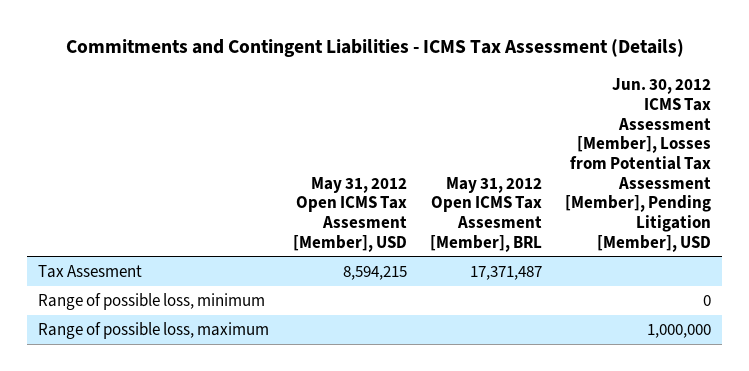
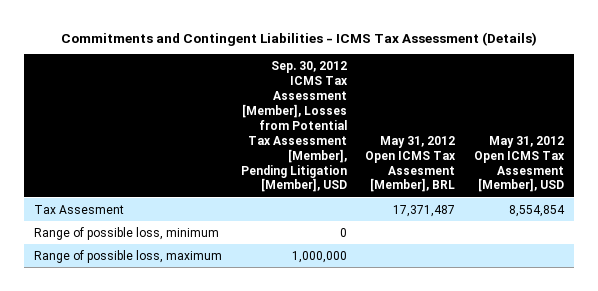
- | May 31, 2012 Open ICMS Tax Assesment [Member], USD | May 31, 2012 Open ICMS Tax Assesment [Member], BRL | Jun. 30, 2012 ICMS Tax Assessment [Member], Losses from Potential Tax Assessment [Member], Pending Litigation [Member], USD
+ | Sep. 30, 2012 ICMS Tax Assessment [Member], Losses from Potential Tax Assessment [Member], Pending Litigation [Member], USD | May 31, 2012 Open ICMS Tax Assesment [Member], BRL | May 31, 2012 Open ICMS Tax Assesment [Member], USD
- Tax Assesment | 8,594,215 | 17,371,487 |
+ Tax Assesment | | 17,371,487 | 8,554,854

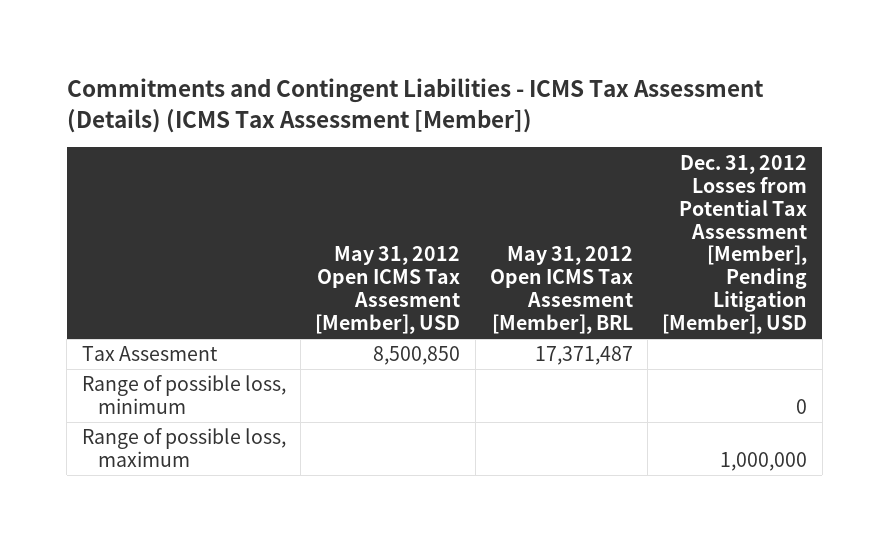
- Commitments and Contingent Liabilities - ICMS Tax Assessment (Details)
+ Commitments and Contingent Liabilities - ICMS Tax Assessment (Details) (ICMS Tax Assessment [Member])
- | Sep. 30, 2012 ICMS Tax Assessment [Member], Losses from Potential Tax Assessment [Member], Pending Litigation [Member], USD | May 31, 2012 Open ICMS Tax Assesment [Member], BRL | May 31, 2012 Open ICMS Tax Assesment [Member], USD
+ | May 31, 2012 Open ICMS Tax Assesment [Member], USD | May 31, 2012 Open ICMS Tax Assesment [Member], BRL | Dec. 31, 2012 Losses from Potential Tax Assessment [Member], Pending Litigation [Member], USD
- Tax Assesment | | 17,371,487 | 8,554,854
+ Tax Assesment | 8,500,850 | 17,371,487 |

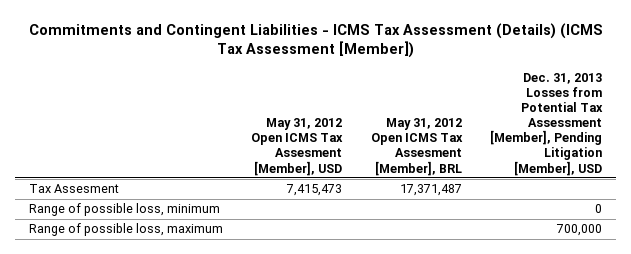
- | May 31, 2012 Open ICMS Tax Assesment [Member], USD | May 31, 2012 Open ICMS Tax Assesment [Member], BRL | Dec. 31, 2012 Losses from Potential Tax Assessment [Member], Pending Litigation [Member], USD
+ | May 31, 2012 Open ICMS Tax Assesment [Member], USD | May 31, 2012 Open ICMS Tax Assesment [Member], BRL | Dec. 31, 2013 Losses from Potential Tax Assessment [Member], Pending Litigation [Member], USD
- Tax Assesment | 8,500,850 | 17,371,487 |
+ Tax Assesment | 7,415,473 | 17,371,487 |

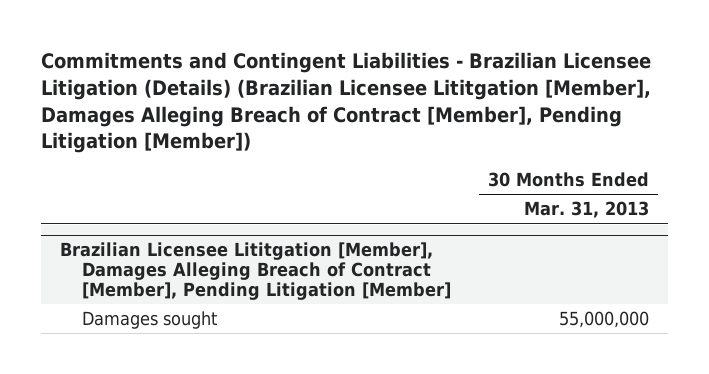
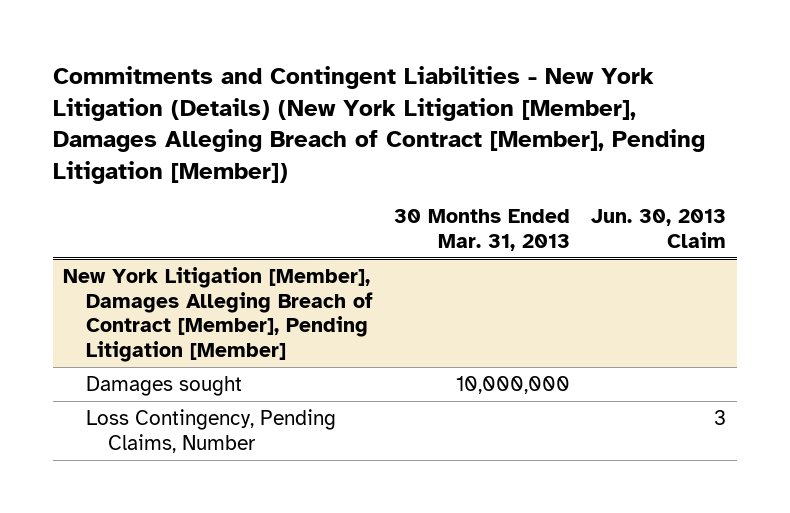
- Commitments and Contingent Liabilities - Brazilian Licensee Litigation (Details) (Brazilian Licensee Lititgation [Member], Damages Alleging Breach of Contract [Member], Pending Litigation [Member])
+ Commitments and Contingent Liabilities - New York Litigation (Details) (New York Litigation [Member], Damages Alleging Breach of Contract [Member], Pending Litigation [Member])
- | 30 Months Ended Mar. 31, 2013
+ | 30 Months Ended Mar. 31, 2013 | Jun. 30, 2013 Claim
- Brazilian Licensee Lititgation [Member], Damages Alleging Breach of Contract [Member], Pending Litigation [Member]
- Damages sought | 55,000,000
+ New York Litigation [Member], Damages Alleging Breach of Contract [Member], Pending Litigation [Member]
+ Damages sought | 10,000,000 |
+ Loss Contingency, Pending Claims, Number | | 3

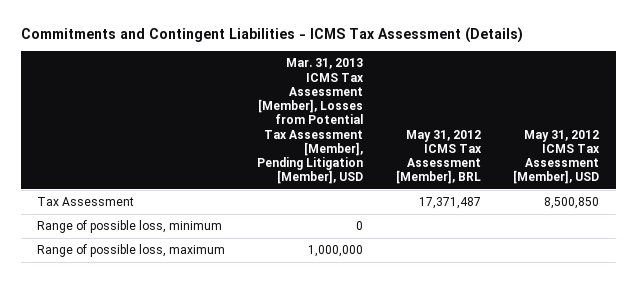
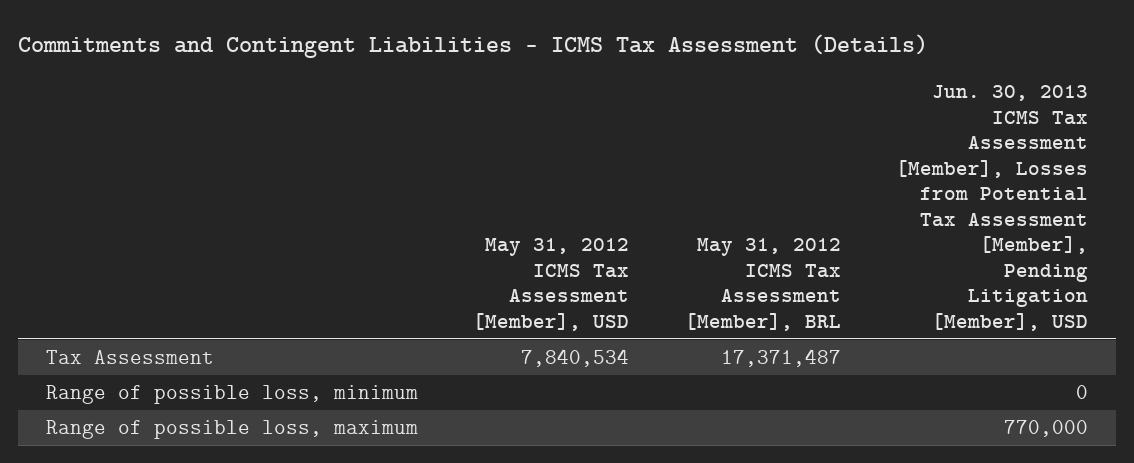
- | Mar. 31, 2013 ICMS Tax Assessment [Member], Losses from Potential Tax Assessment [Member], Pending Litigation [Member], USD | May 31, 2012 ICMS Tax Assessment [Member], BRL | May 31, 2012 ICMS Tax Assessment [Member], USD
+ | May 31, 2012 ICMS Tax Assessment [Member], USD | May 31, 2012 ICMS Tax Assessment [Member], BRL | Jun. 30, 2013 ICMS Tax Assessment [Member], Losses from Potential Tax Assessment [Member], Pending Litigation [Member], USD
- Tax Assessment | | 17,371,487 | 8,500,850
+ Tax Assessment | 7,840,534 | 17,371,487 |

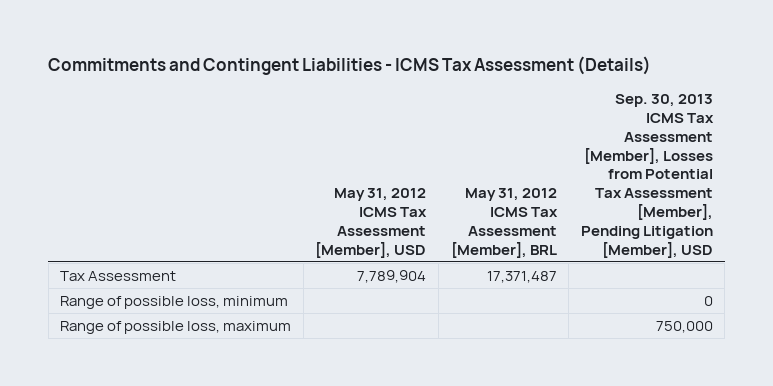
- | May 31, 2012 ICMS Tax Assessment [Member], USD | May 31, 2012 ICMS Tax Assessment [Member], BRL | Jun. 30, 2013 ICMS Tax Assessment [Member], Losses from Potential Tax Assessment [Member], Pending Litigation [Member], USD
+ | May 31, 2012 ICMS Tax Assessment [Member], USD | May 31, 2012 ICMS Tax Assessment [Member], BRL | Sep. 30, 2013 ICMS Tax Assessment [Member], Losses from Potential Tax Assessment [Member], Pending Litigation [Member], USD
- Tax Assessment | 7,840,534 | 17,371,487 |
+ Tax Assessment | 7,789,904 | 17,371,487 |

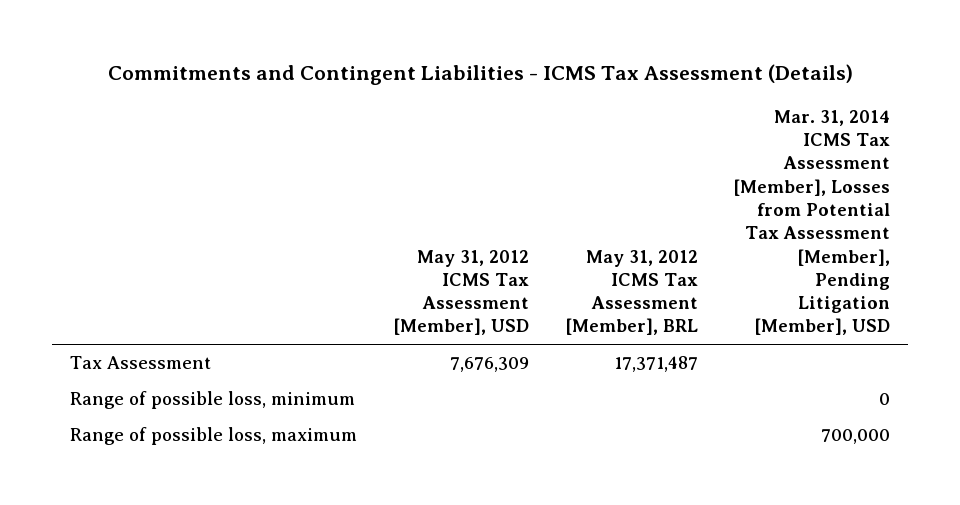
- | May 31, 2012 ICMS Tax Assessment [Member], USD | May 31, 2012 ICMS Tax Assessment [Member], BRL | Sep. 30, 2013 ICMS Tax Assessment [Member], Losses from Potential Tax Assessment [Member], Pending Litigation [Member], USD
+ | May 31, 2012 ICMS Tax Assessment [Member], USD | May 31, 2012 ICMS Tax Assessment [Member], BRL | Mar. 31, 2014 ICMS Tax Assessment [Member], Losses from Potential Tax Assessment [Member], Pending Litigation [Member], USD
- Tax Assessment | 7,789,904 | 17,371,487 |
+ Tax Assessment | 7,676,309 | 17,371,487 |

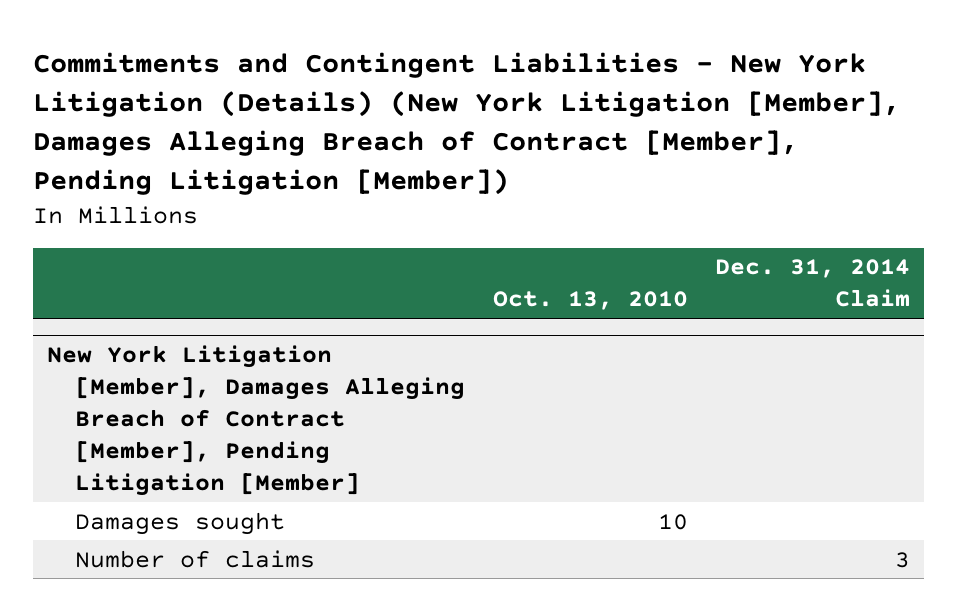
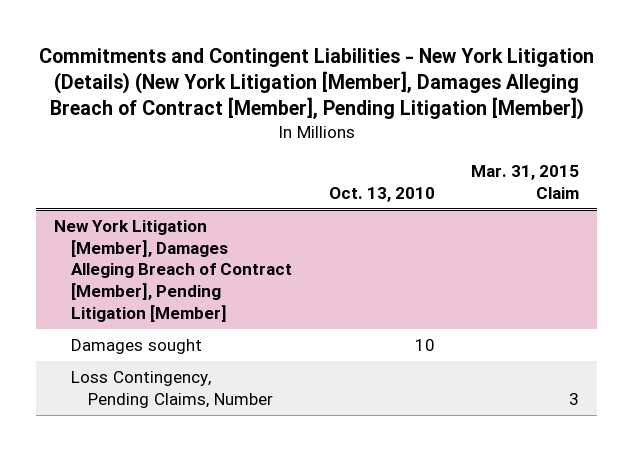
- | Oct. 13, 2010 | Dec. 31, 2014 Claim
+ | Oct. 13, 2010 | Mar. 31, 2015 Claim
@ New York Litigation [Member], Damages Alleging Breach of Contract [Member], Pending Litigation [Member]
- Number of claims | | 3
+ Loss Contingency, Pending Claims, Number | | 3

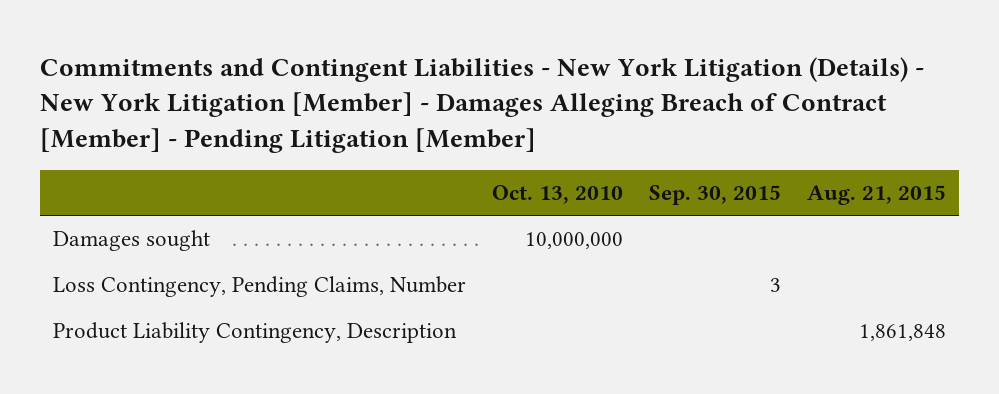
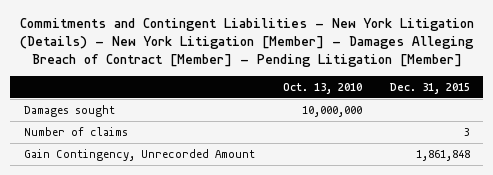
- | Oct. 13, 2010 | Sep. 30, 2015 | Aug. 21, 2015
+ | Oct. 13, 2010 | Dec. 31, 2015
- Loss Contingency, Pending Claims, Number | | 3 |
- Product Liability Contingency, Description | | | 1,861,848
+ Number of claims | | 3
+ Gain Contingency, Unrecorded Amount | | 1,861,848

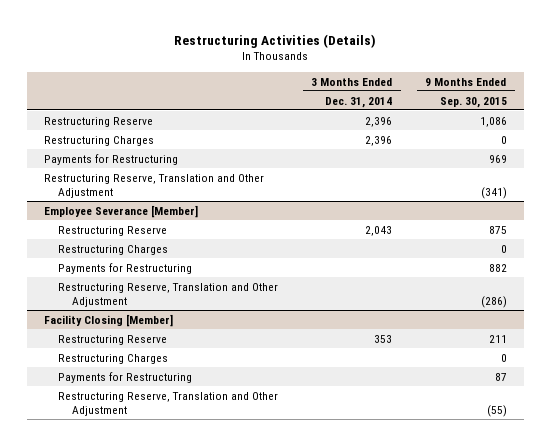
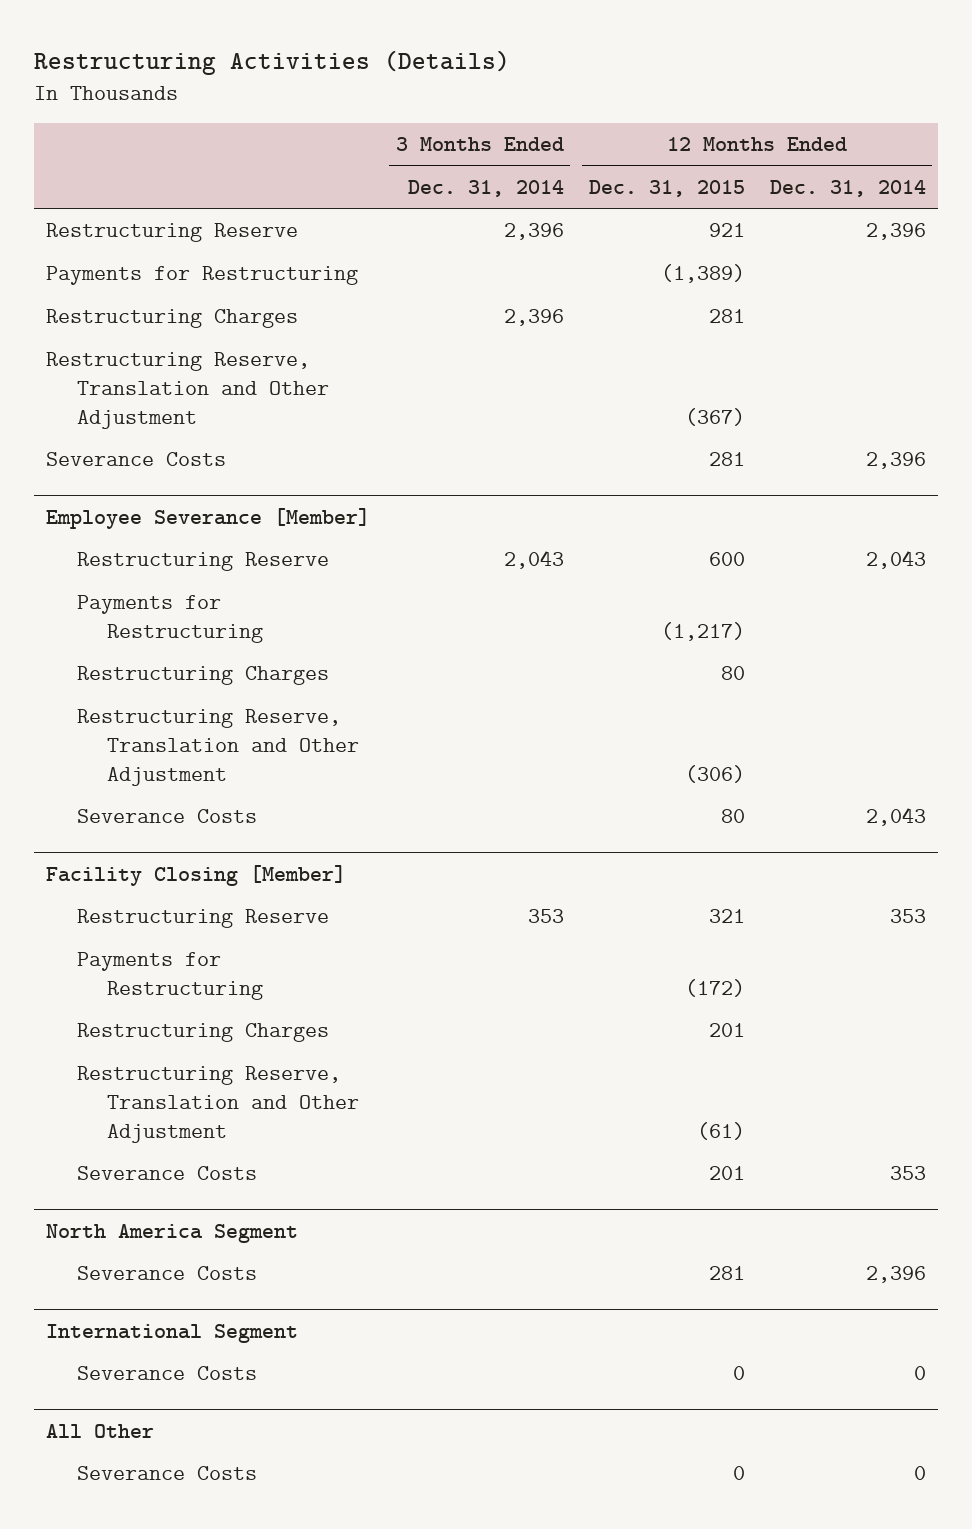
- | 3 Months Ended Dec. 31, 2014 | 9 Months Ended Sep. 30, 2015
+ | 3 Months Ended Dec. 31, 2014 | 12 Months Ended Dec. 31, 2015 | 12 Months Ended Dec. 31, 2014
moved down: Restructuring Charges | 2,396 | 281 |
+ Severance Costs | | 281 | 2,396
@ Employee Severance [Member]
moved down: Restructuring Charges | | 80 |
+ Severance Costs | | 80 | 2,043
@ Facility Closing [Member]
moved down: Restructuring Charges | | 201 |
+ Severance Costs | | 201 | 353
+ North America Segment
+ Severance Costs | | 281 | 2,396
+ International Segment
+ Severance Costs | | 0 | 0
+ All Other
+ Severance Costs | | 0 | 0

